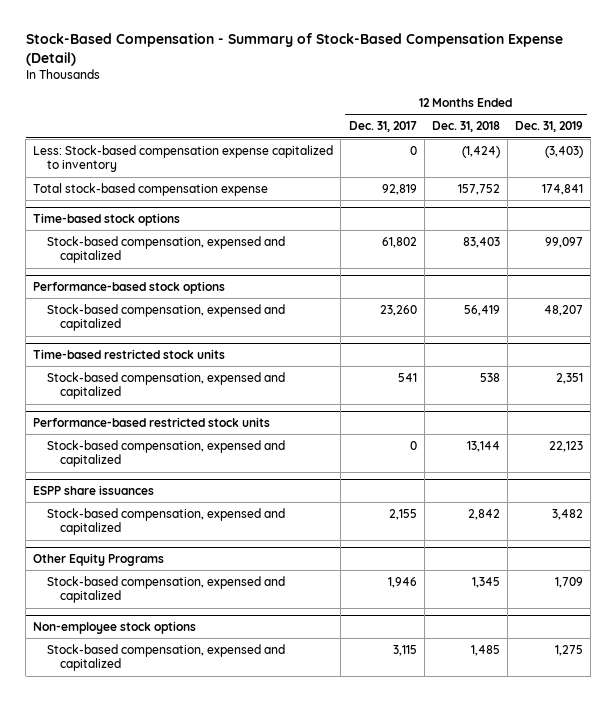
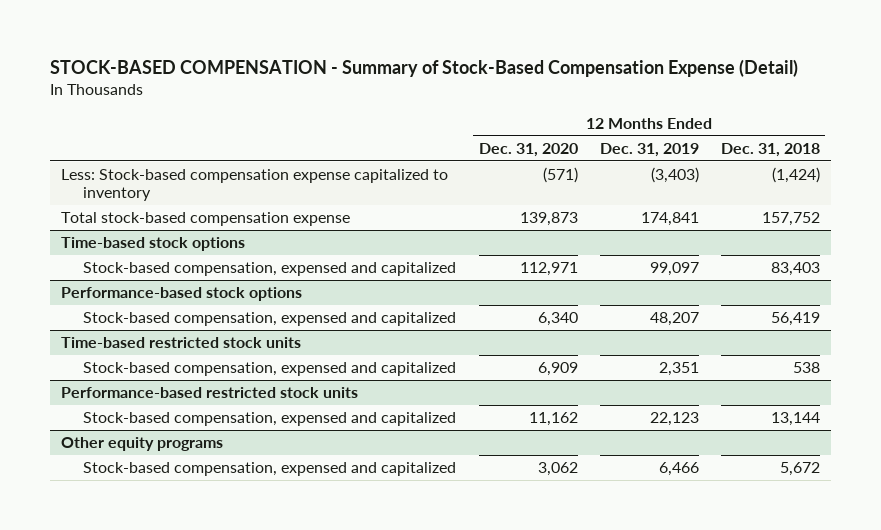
- Stock-Based Compensation - Summary of Stock-Based Compensation Expense (Detail)
+ STOCK-BASED COMPENSATION - Summary of Stock-Based Compensation Expense (Detail)
- | 12 Months Ended Dec. 31, 2017 | 12 Months Ended Dec. 31, 2018 | 12 Months Ended Dec. 31, 2019
+ | 12 Months Ended Dec. 31, 2020 | 12 Months Ended Dec. 31, 2019 | 12 Months Ended Dec. 31, 2018
- ESPP share issuances
- Stock-based compensation, expensed and capitalized | 2,155 | 2,842 | 3,482
- Other Equity Programs
- Stock-based compensation, expensed and capitalized | 1,946 | 1,345 | 1,709
- Non-employee stock options
- Stock-based compensation, expensed and capitalized | 3,115 | 1,485 | 1,275
+ Other equity programs
+ Stock-based compensation, expensed and capitalized | 3,062 | 6,466 | 5,672

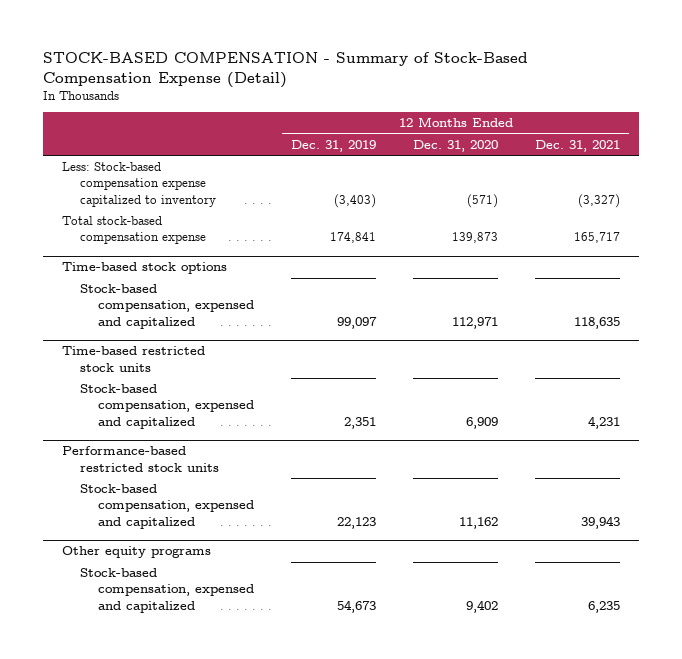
- | 12 Months Ended Dec. 31, 2020 | 12 Months Ended Dec. 31, 2019 | 12 Months Ended Dec. 31, 2018
+ | 12 Months Ended Dec. 31, 2019 | 12 Months Ended Dec. 31, 2020 | 12 Months Ended Dec. 31, 2021
- Performance-based stock options
- Stock-based compensation, expensed and capitalized | 6,340 | 48,207 | 56,419
@ Other equity programs
- Stock-based compensation, expensed and capitalized | 3,062 | 6,466 | 5,672
+ Stock-based compensation, expensed and capitalized | 54,673 | 9,402 | 6,235

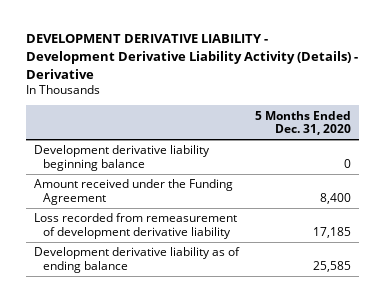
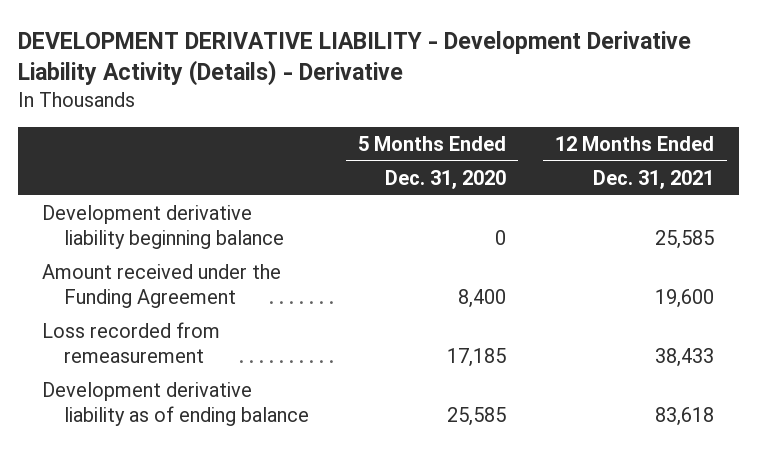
- | 5 Months Ended Dec. 31, 2020
+ | 5 Months Ended Dec. 31, 2020 | 12 Months Ended Dec. 31, 2021
- Loss recorded from remeasurement of development derivative liability | 17,185
+ Loss recorded from remeasurement | 17,185 | 38,433

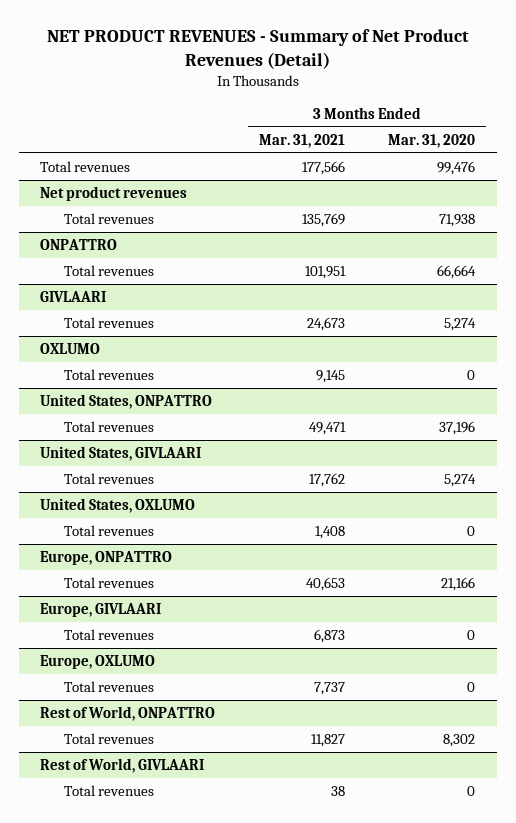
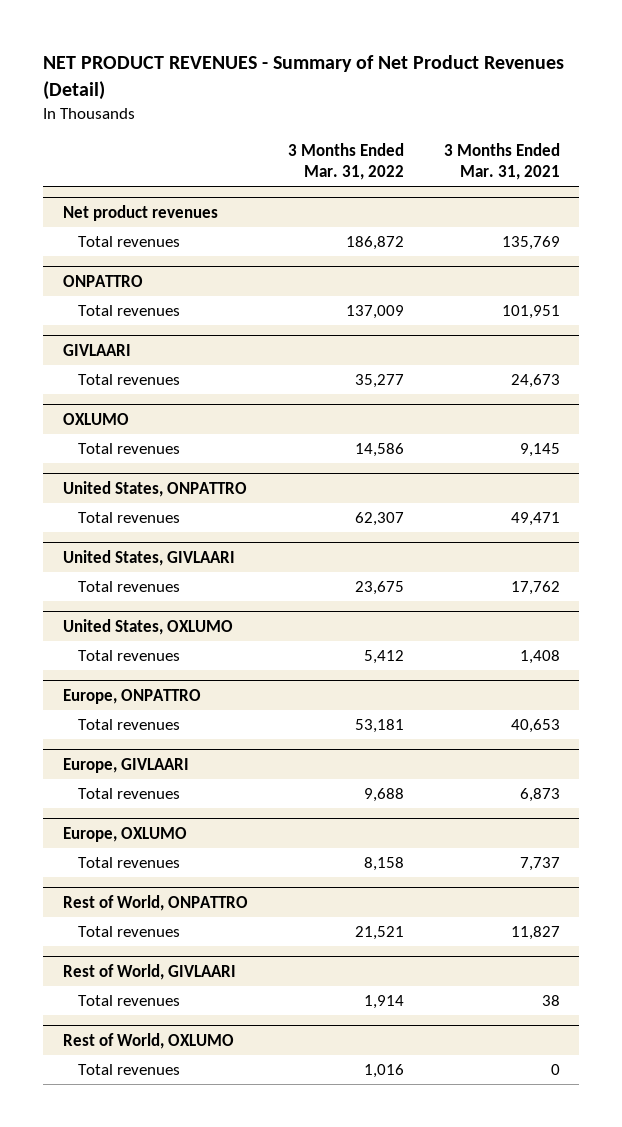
- | 3 Months Ended Mar. 31, 2021 | 3 Months Ended Mar. 31, 2020
+ | 3 Months Ended Mar. 31, 2022 | 3 Months Ended Mar. 31, 2021
- Total revenues | 177,566 | 99,476
+ Rest of World, OXLUMO
+ Total revenues | 1,016 | 0

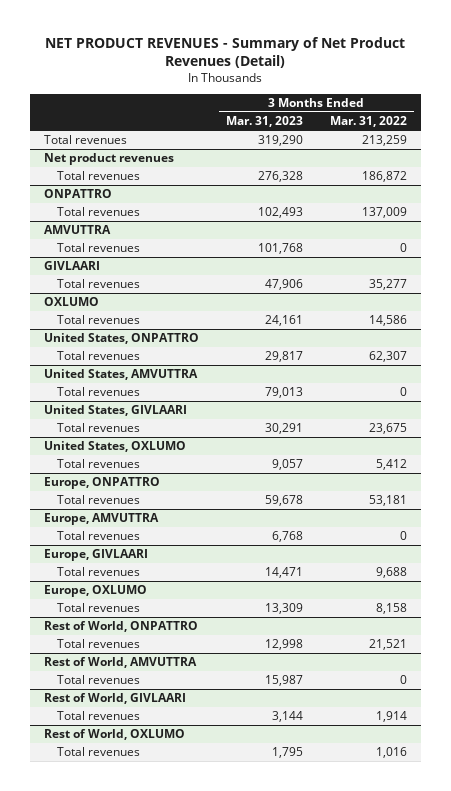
- | 3 Months Ended Mar. 31, 2022 | 3 Months Ended Mar. 31, 2021
+ | 3 Months Ended Mar. 31, 2023 | 3 Months Ended Mar. 31, 2022
+ Total revenues | 319,290 | 213,259
+ AMVUTTRA
+ Total revenues | 101,768 | 0
+ United States, AMVUTTRA
+ Total revenues | 79,013 | 0
+ Europe, AMVUTTRA
+ Total revenues | 6,768 | 0
+ Rest of World, AMVUTTRA
+ Total revenues | 15,987 | 0

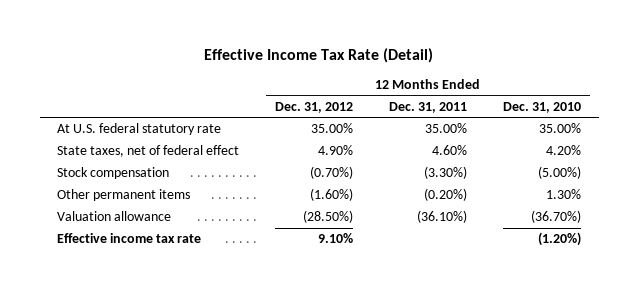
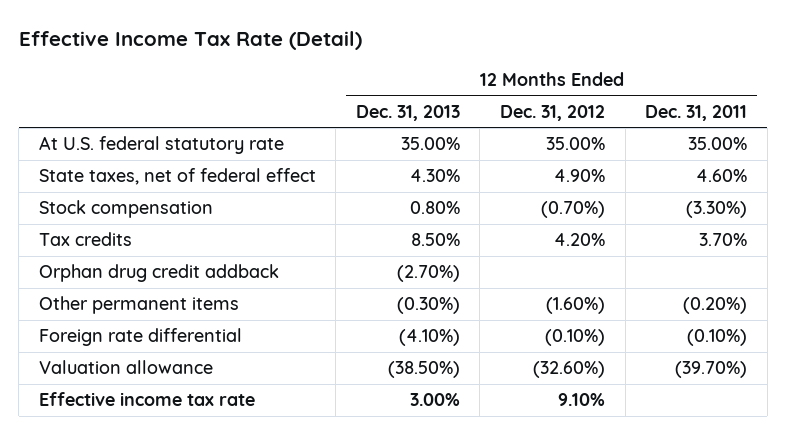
- | 12 Months Ended Dec. 31, 2012 | 12 Months Ended Dec. 31, 2011 | 12 Months Ended Dec. 31, 2010
+ | 12 Months Ended Dec. 31, 2013 | 12 Months Ended Dec. 31, 2012 | 12 Months Ended Dec. 31, 2011
+ Tax credits | 8.50% | 4.20% | 3.70%
+ Orphan drug credit addback | (2.70%) | |
- Valuation allowance | (28.50%) | (36.10%) | (36.70%)
+ Foreign rate differential | (4.10%) | (0.10%) | (0.10%)
+ Valuation allowance | (38.50%) | (32.60%) | (39.70%)

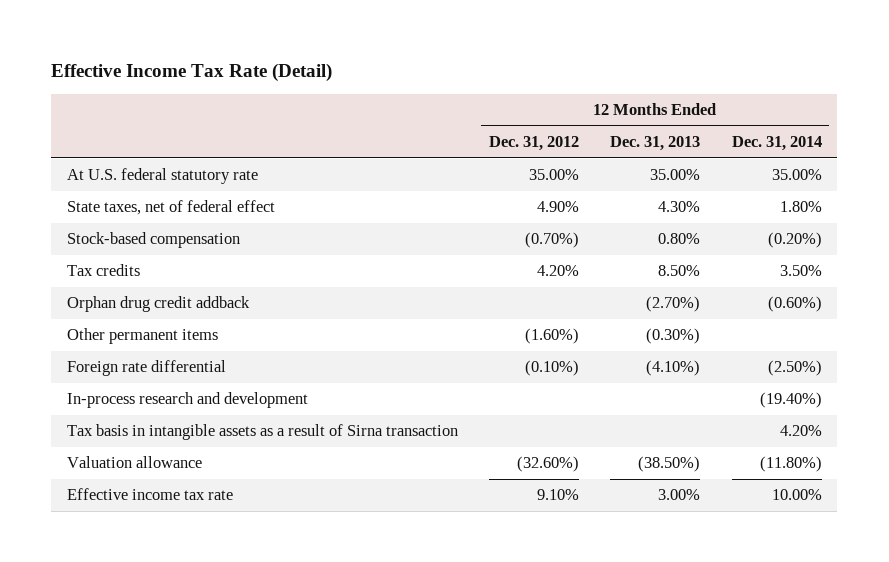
- | 12 Months Ended Dec. 31, 2013 | 12 Months Ended Dec. 31, 2012 | 12 Months Ended Dec. 31, 2011
+ | 12 Months Ended Dec. 31, 2012 | 12 Months Ended Dec. 31, 2013 | 12 Months Ended Dec. 31, 2014
- Stock compensation | 0.80% | (0.70%) | (3.30%)
+ Stock-based compensation | (0.70%) | 0.80% | (0.20%)
+ In-process research and development | | | (19.40%)
+ Tax basis in intangible assets as a result of Sirna transaction | | | 4.20%

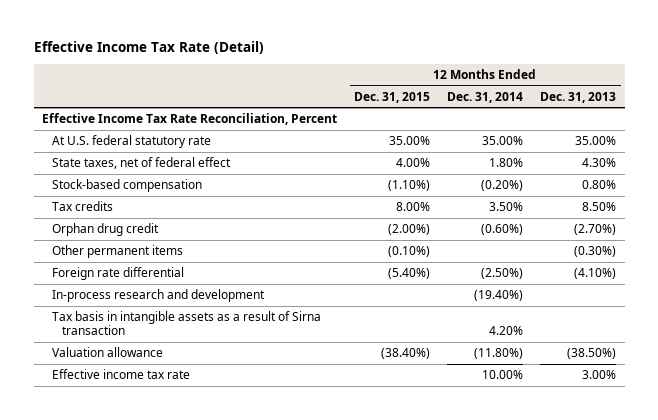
- | 12 Months Ended Dec. 31, 2012 | 12 Months Ended Dec. 31, 2013 | 12 Months Ended Dec. 31, 2014
+ | 12 Months Ended Dec. 31, 2015 | 12 Months Ended Dec. 31, 2014 | 12 Months Ended Dec. 31, 2013
+ Effective Income Tax Rate Reconciliation, Percent
- Orphan drug credit addback | | (2.70%) | (0.60%)
+ Orphan drug credit | (2.00%) | (0.60%) | (2.70%)

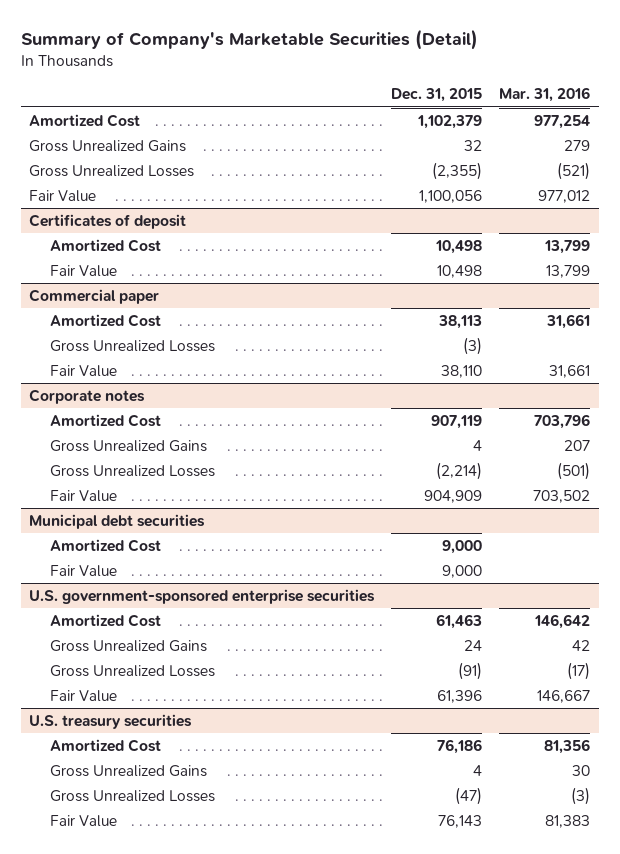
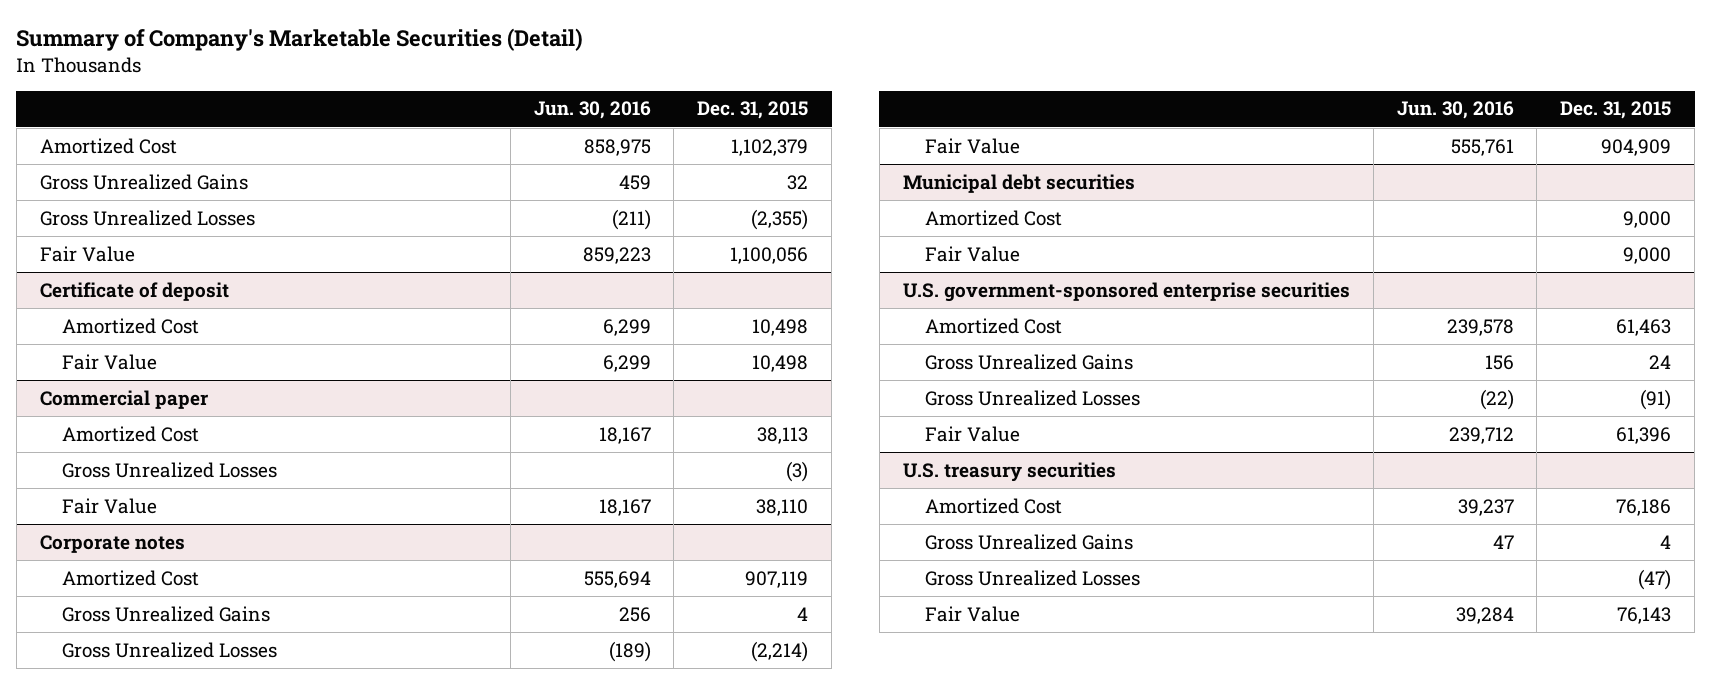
- | Dec. 31, 2015 | Mar. 31, 2016
+ | Jun. 30, 2016 | Dec. 31, 2015
- Certificates of deposit
+ Certificate of deposit

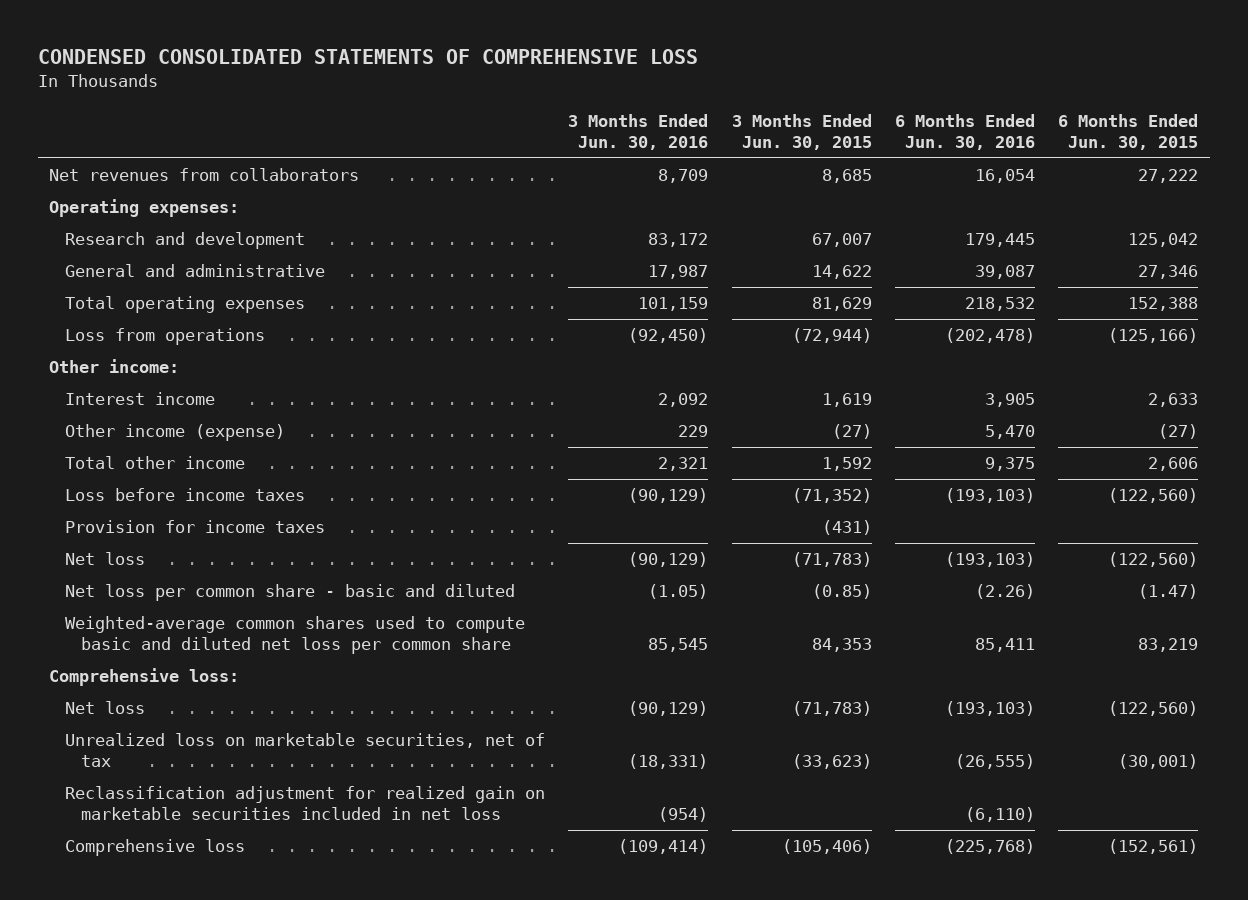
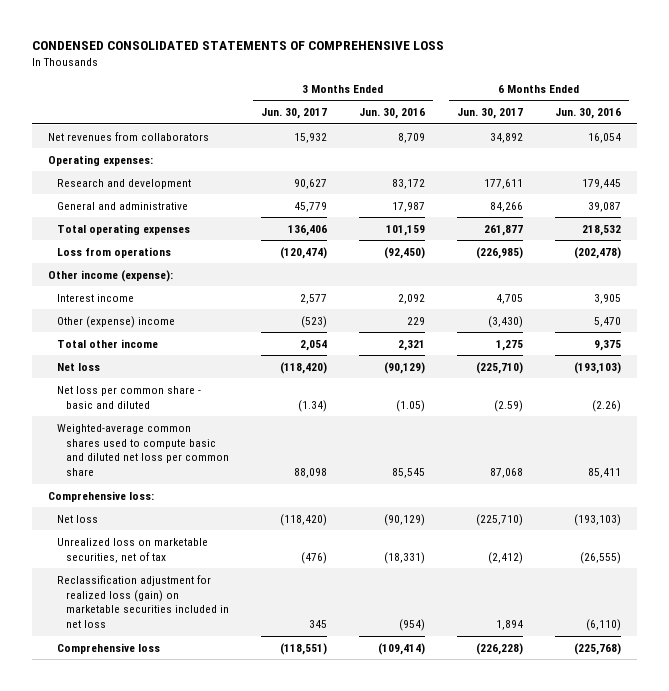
- | 3 Months Ended Jun. 30, 2016 | 3 Months Ended Jun. 30, 2015 | 6 Months Ended Jun. 30, 2016 | 6 Months Ended Jun. 30, 2015
+ | 3 Months Ended Jun. 30, 2017 | 3 Months Ended Jun. 30, 2016 | 6 Months Ended Jun. 30, 2017 | 6 Months Ended Jun. 30, 2016
- Other income:
+ Other income (expense):
- Other income (expense) | 229 | (27) | 5,470 | (27)
+ Other (expense) income | (523) | 229 | (3,430) | 5,470
- Loss before income taxes | (90,129) | (71,352) | (193,103) | (122,560)
- Provision for income taxes | | (431) | |
- Reclassification adjustment for realized gain on marketable securities included in net loss | (954) | | (6,110) |
+ Reclassification adjustment for realized loss (gain) on marketable securities included in net loss | 345 | (954) | 1,894 | (6,110)

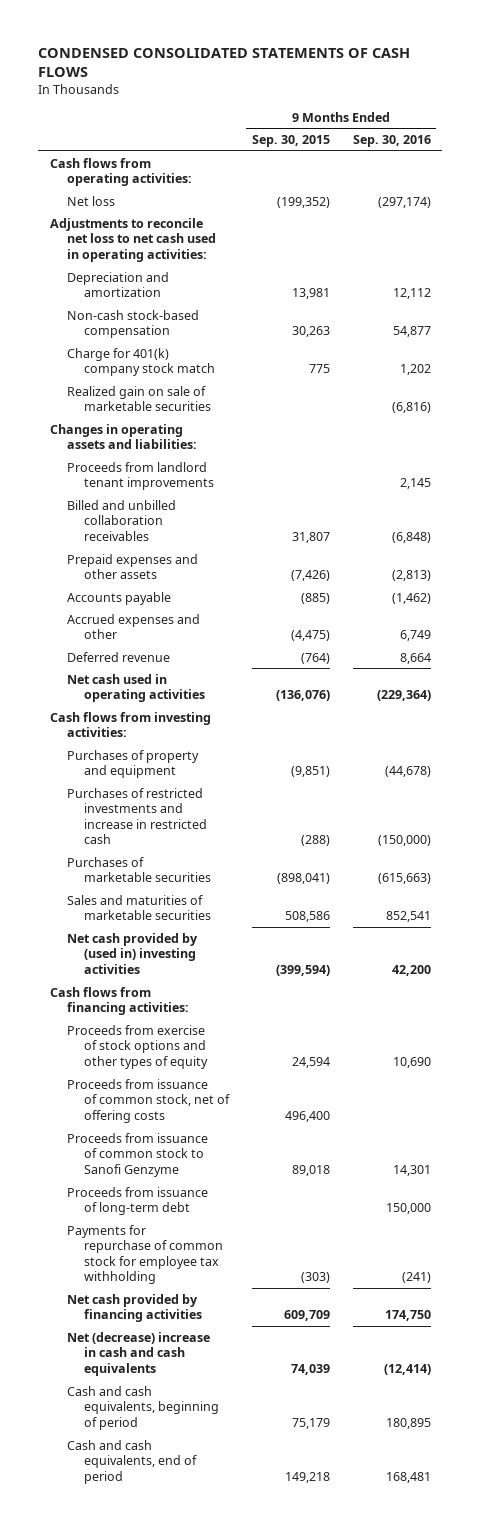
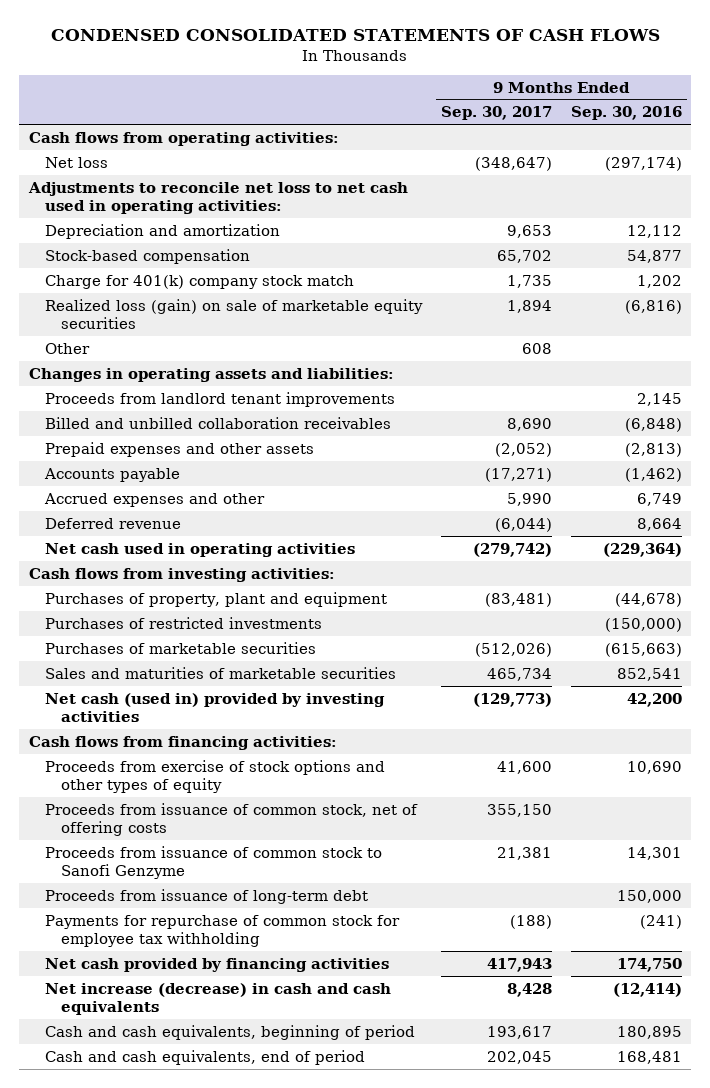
- | 9 Months Ended Sep. 30, 2015 | 9 Months Ended Sep. 30, 2016
+ | 9 Months Ended Sep. 30, 2017 | 9 Months Ended Sep. 30, 2016
- Non-cash stock-based compensation | 30,263 | 54,877
+ Stock-based compensation | 65,702 | 54,877
- Realized gain on sale of marketable securities | | (6,816)
+ Realized loss (gain) on sale of marketable equity securities | 1,894 | (6,816)
+ Other | 608 |
- Purchases of property and equipment | (9,851) | (44,678)
- Purchases of restricted investments and increase in restricted cash | (288) | (150,000)
+ Purchases of property, plant and equipment | (83,481) | (44,678)
+ Purchases of restricted investments | | (150,000)
- Net cash provided by (used in) investing activities | (399,594) | 42,200
+ Net cash (used in) provided by investing activities | (129,773) | 42,200
- Net (decrease) increase in cash and cash equivalents | 74,039 | (12,414)
+ Net increase (decrease) in cash and cash equivalents | 8,428 | (12,414)

